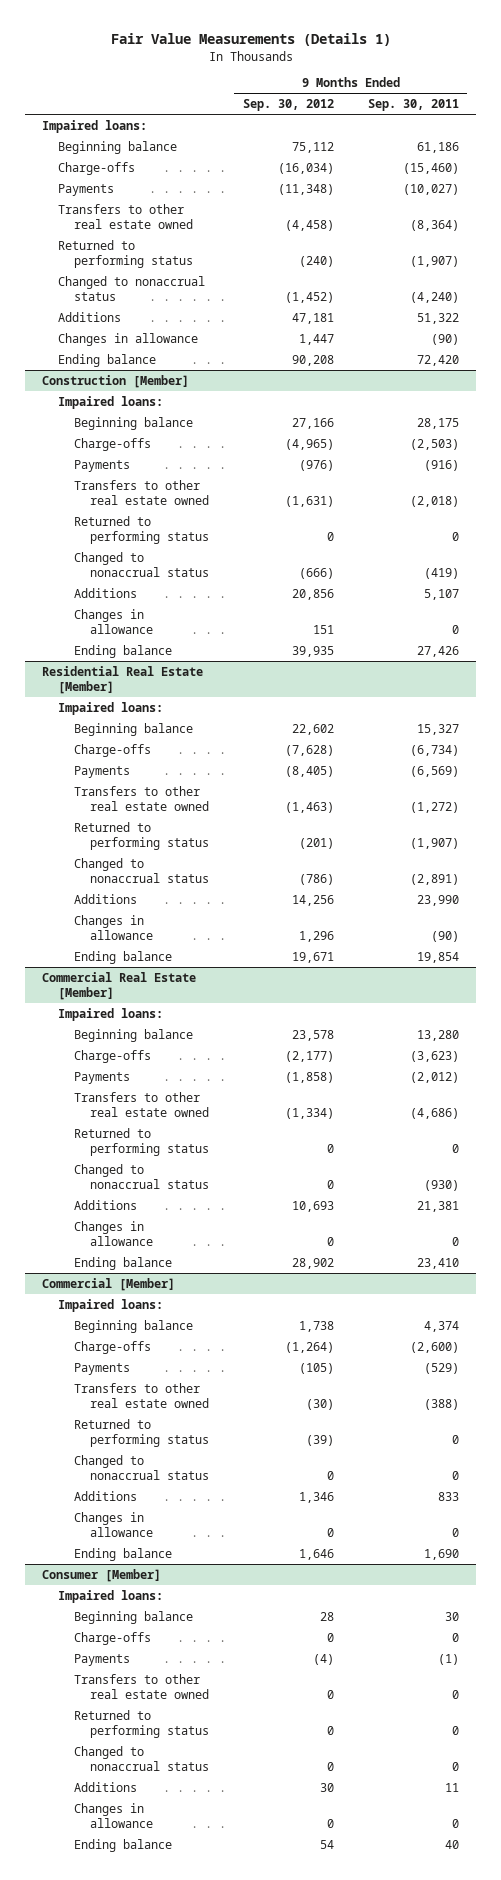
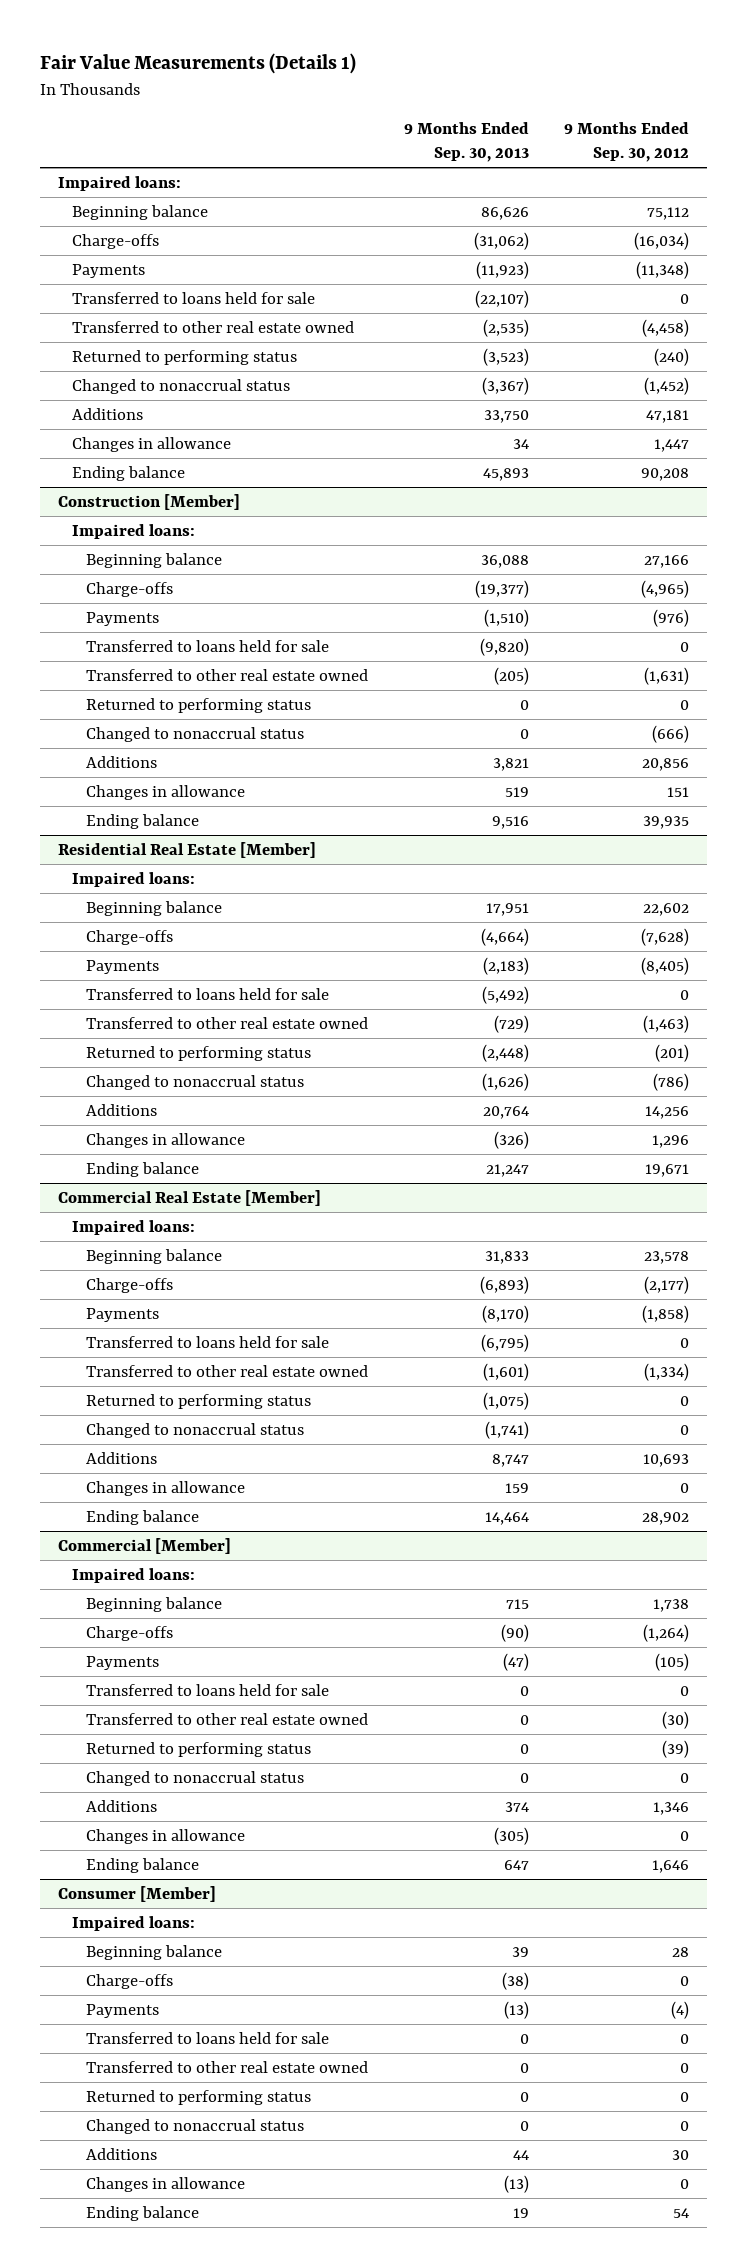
- | 9 Months Ended Sep. 30, 2012 | 9 Months Ended Sep. 30, 2011
+ | 9 Months Ended Sep. 30, 2013 | 9 Months Ended Sep. 30, 2012
- Transfers to other real estate owned | (4,458) | (8,364)
+ Transferred to loans held for sale | (22,107) | 0
+ Transferred to other real estate owned | (2,535) | (4,458)
@ Construction [Member]
- Transfers to other real estate owned | (1,631) | (2,018)
+ Transferred to loans held for sale | (9,820) | 0
+ Transferred to other real estate owned | (205) | (1,631)
@ Residential Real Estate [Member]
- Transfers to other real estate owned | (1,463) | (1,272)
+ Transferred to loans held for sale | (5,492) | 0
+ Transferred to other real estate owned | (729) | (1,463)
@ Commercial Real Estate [Member]
- Transfers to other real estate owned | (1,334) | (4,686)
+ Transferred to loans held for sale | (6,795) | 0
+ Transferred to other real estate owned | (1,601) | (1,334)
@ Commercial [Member]
- Transfers to other real estate owned | (30) | (388)
+ Transferred to loans held for sale | 0 | 0
+ Transferred to other real estate owned | 0 | (30)
@ Consumer [Member]
- Transfers to other real estate owned | 0 | 0
+ Transferred to loans held for sale | 0 | 0
+ Transferred to other real estate owned | 0 | 0

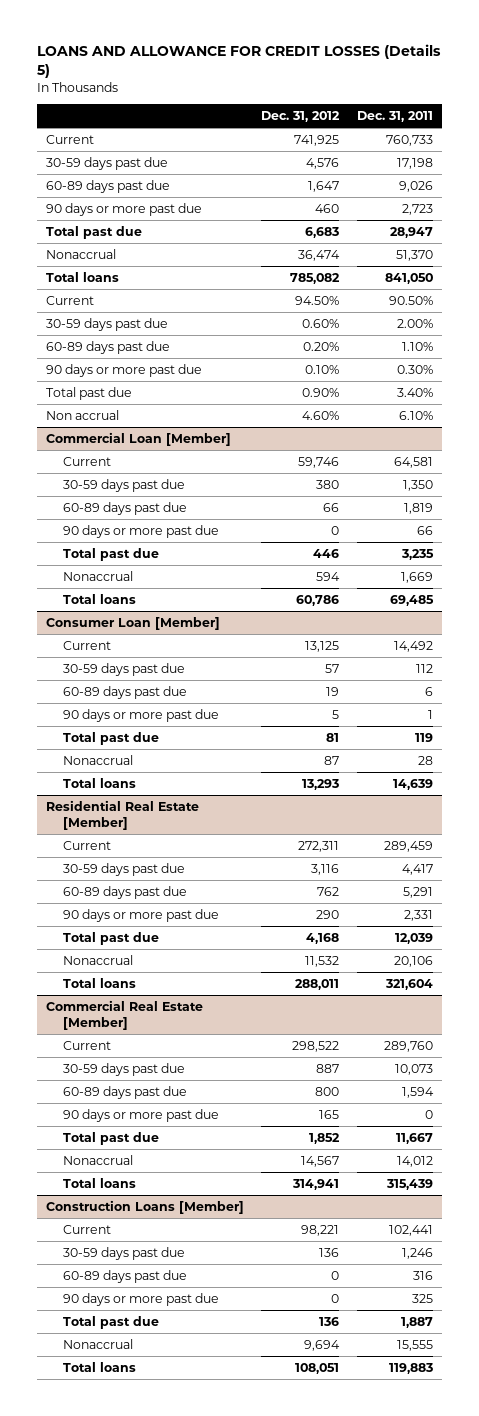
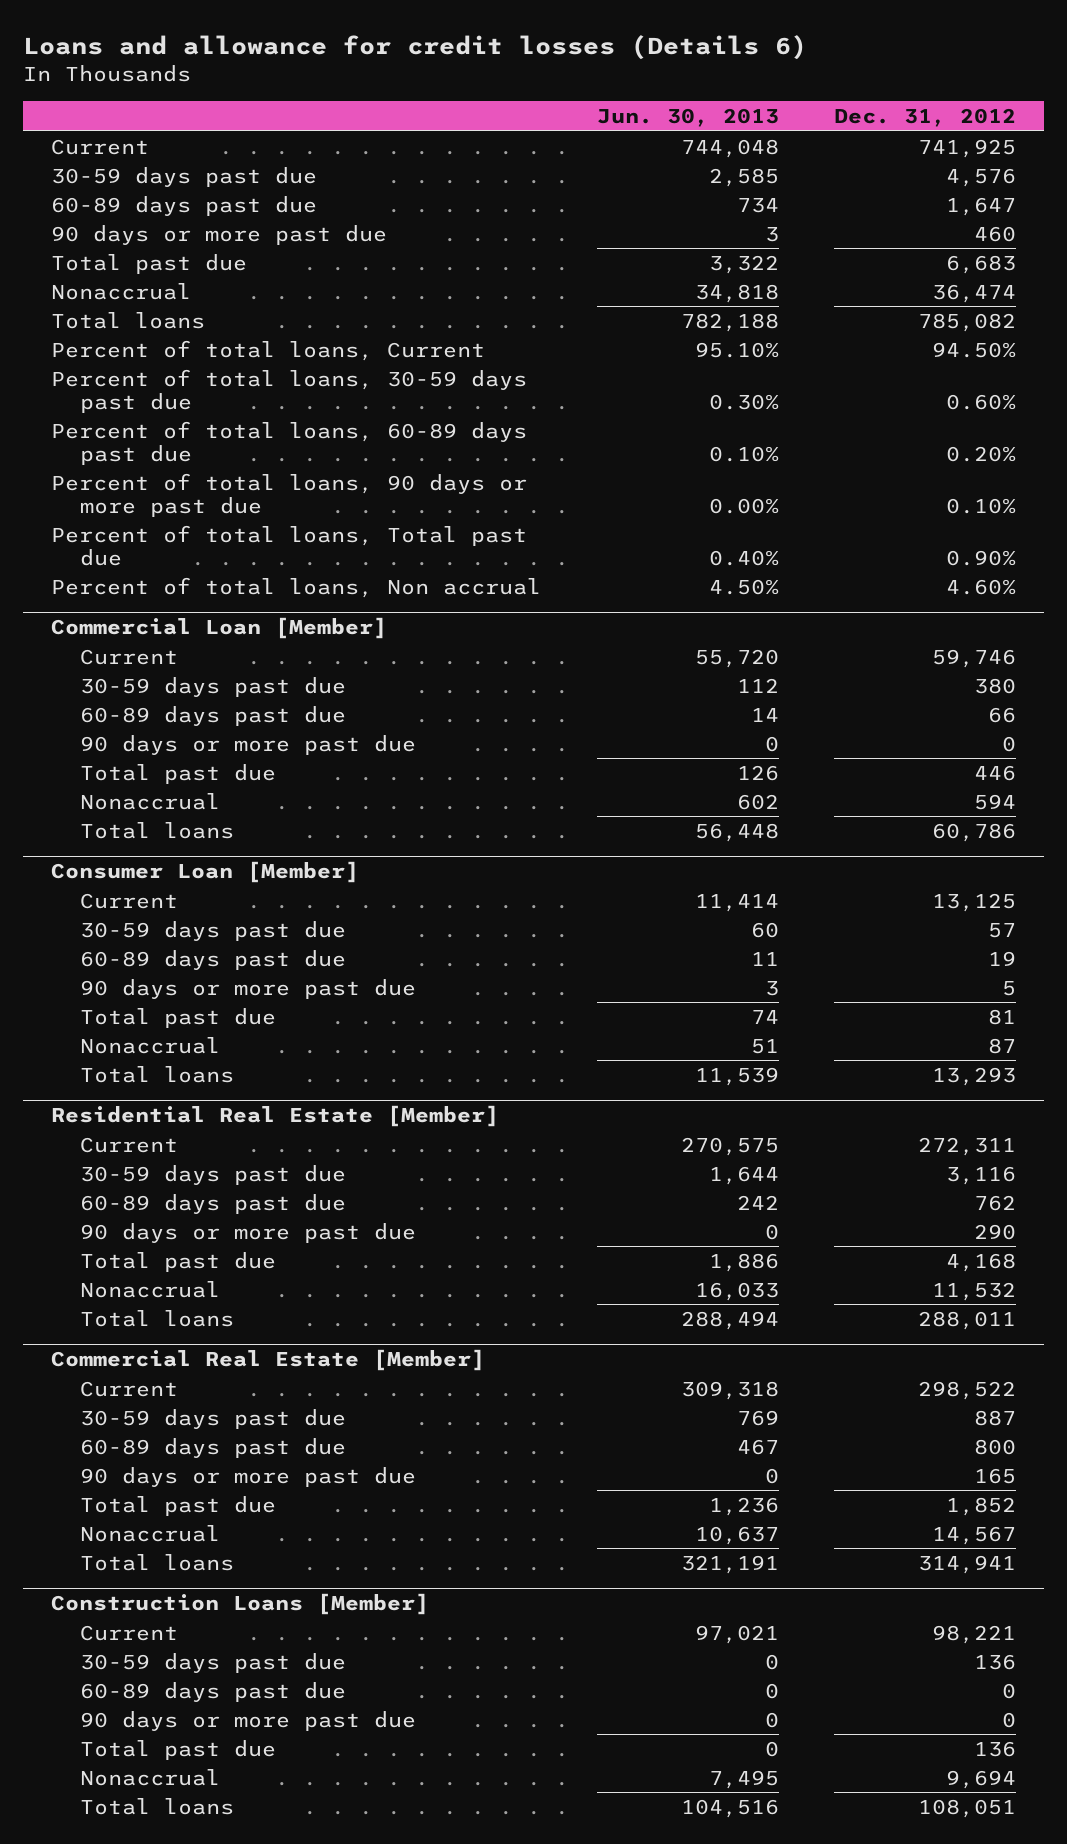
- LOANS AND ALLOWANCE FOR CREDIT LOSSES (Details 5)
+ Loans and allowance for credit losses (Details 6)
- | Dec. 31, 2012 | Dec. 31, 2011
+ | Jun. 30, 2013 | Dec. 31, 2012
- Current | 94.50% | 90.50%
- 30-59 days past due | 0.60% | 2.00%
- 60-89 days past due | 0.20% | 1.10%
- 90 days or more past due | 0.10% | 0.30%
- Total past due | 0.90% | 3.40%
- Non accrual | 4.60% | 6.10%
+ Percent of total loans, Current | 95.10% | 94.50%
+ Percent of total loans, 30-59 days past due | 0.30% | 0.60%
+ Percent of total loans, 60-89 days past due | 0.10% | 0.20%
+ Percent of total loans, 90 days or more past due | 0.00% | 0.10%
+ Percent of total loans, Total past due | 0.40% | 0.90%
+ Percent of total loans, Non accrual | 4.50% | 4.60%

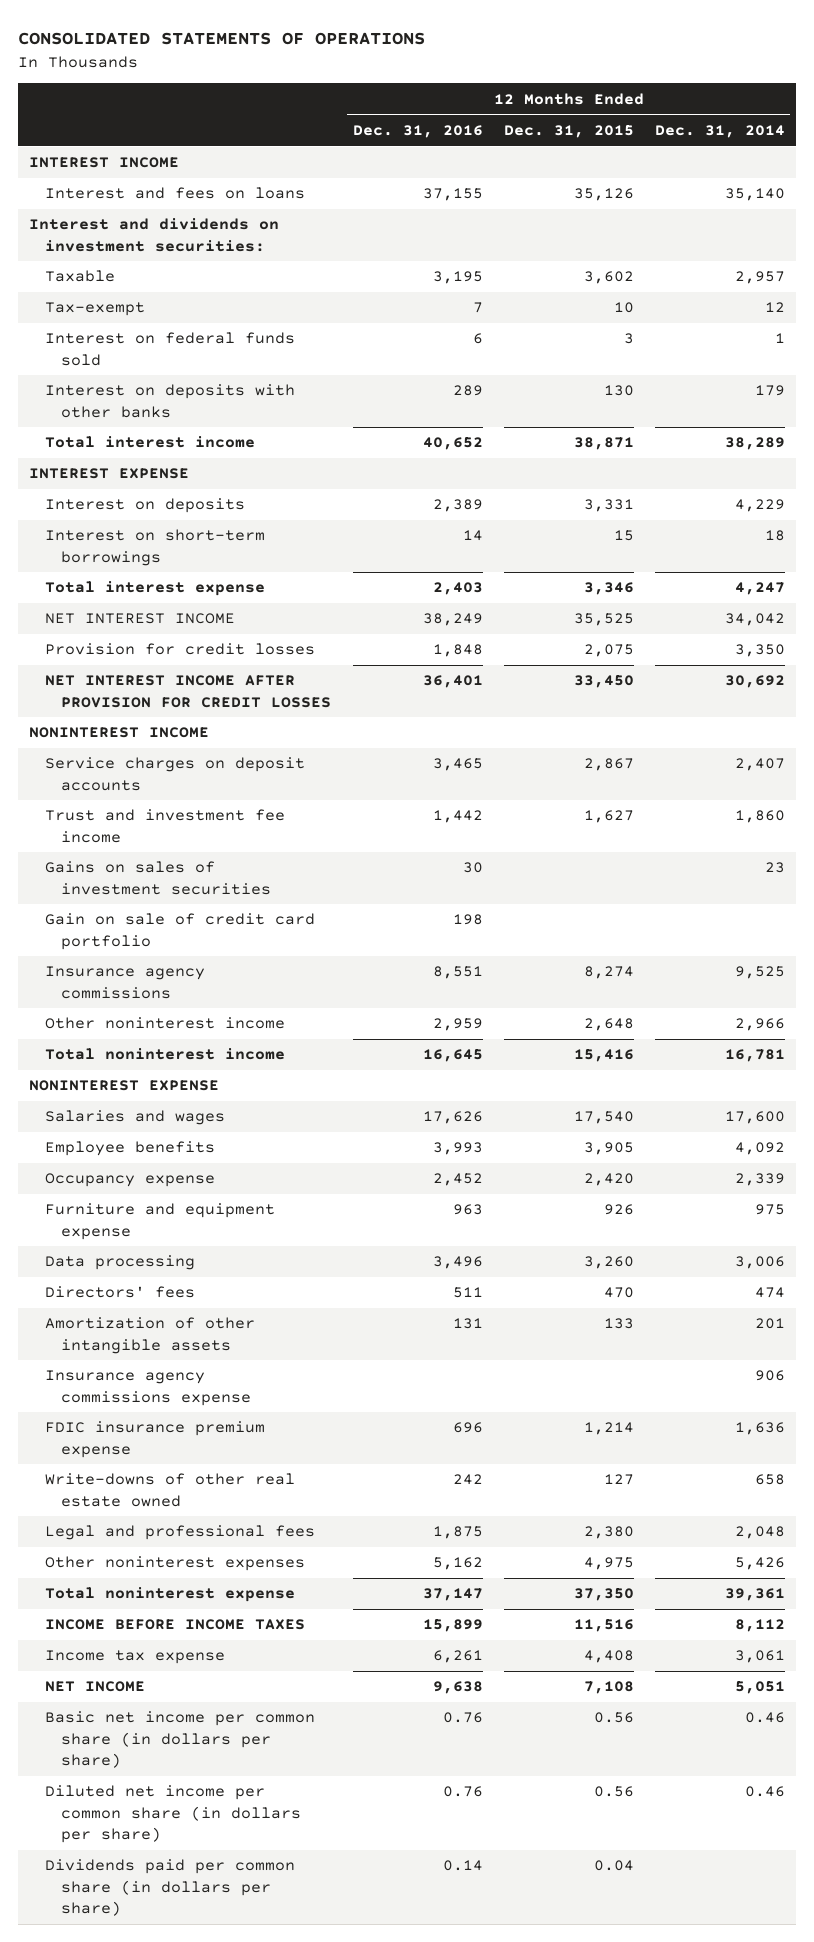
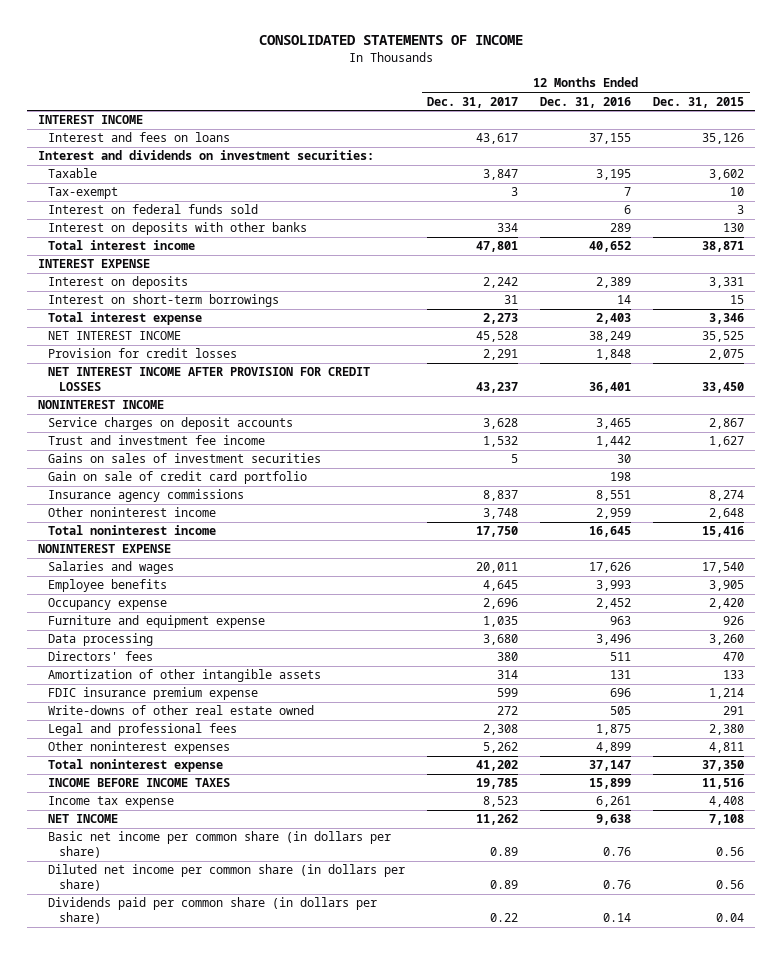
- CONSOLIDATED STATEMENTS OF OPERATIONS
+ CONSOLIDATED STATEMENTS OF INCOME
- | 12 Months Ended Dec. 31, 2016 | 12 Months Ended Dec. 31, 2015 | 12 Months Ended Dec. 31, 2014
+ | 12 Months Ended Dec. 31, 2017 | 12 Months Ended Dec. 31, 2016 | 12 Months Ended Dec. 31, 2015
- Insurance agency commissions expense | | | 906
- Write-downs of other real estate owned | 242 | 127 | 658
+ Write-downs of other real estate owned | 272 | 505 | 291
- Other noninterest expenses | 5,162 | 4,975 | 5,426
+ Other noninterest expenses | 5,262 | 4,899 | 4,811

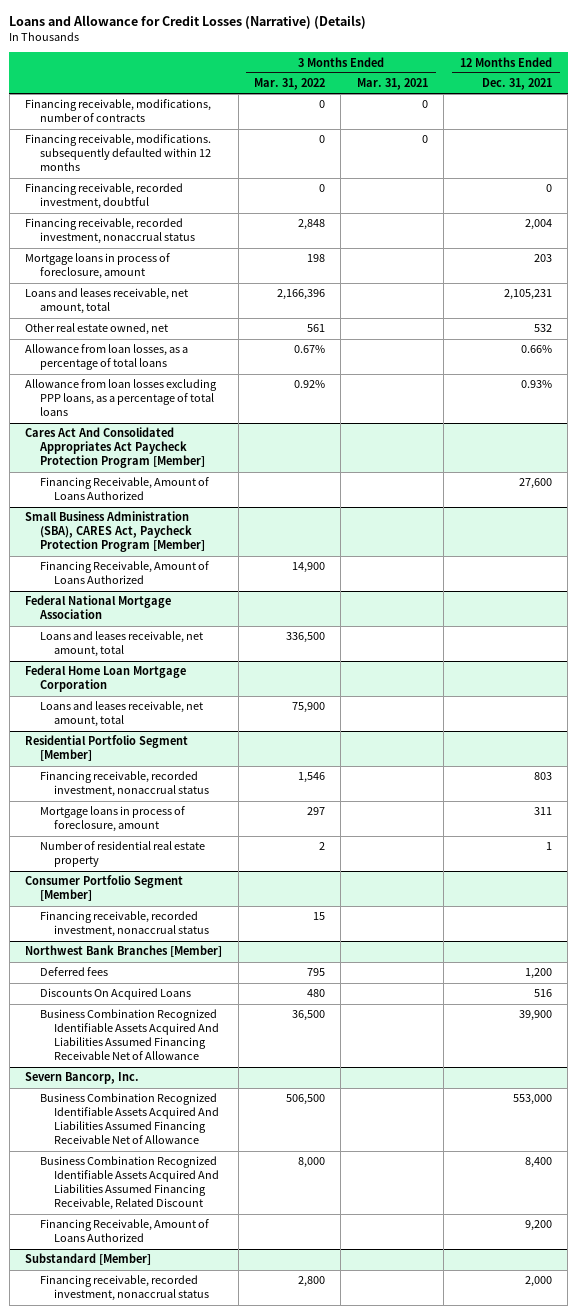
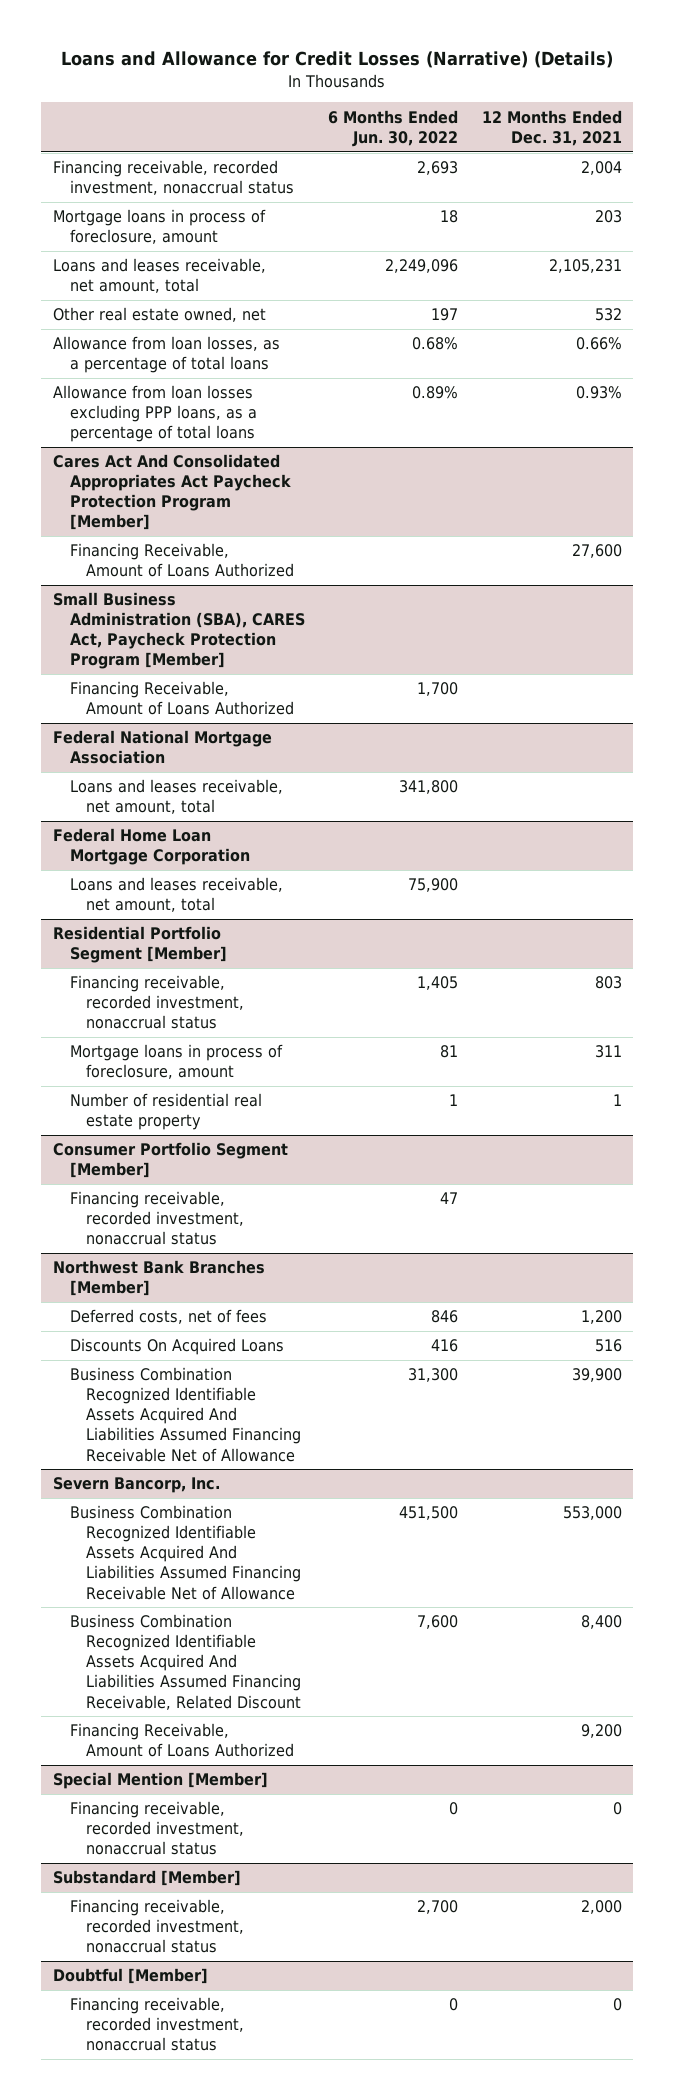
- | 3 Months Ended Mar. 31, 2022 | 3 Months Ended Mar. 31, 2021 | 12 Months Ended Dec. 31, 2021
+ | 6 Months Ended Jun. 30, 2022 | 12 Months Ended Dec. 31, 2021
- Financing receivable, modifications, number of contracts | 0 | 0 |
- Financing receivable, modifications. subsequently defaulted within 12 months | 0 | 0 |
- Financing receivable, recorded investment, doubtful | 0 | | 0
@ Northwest Bank Branches [Member]
- Deferred fees | 795 | | 1,200
+ Deferred costs, net of fees | 846 | 1,200
+ Special Mention [Member]
+ Financing receivable, recorded investment, nonaccrual status | 0 | 0
+ Doubtful [Member]
+ Financing receivable, recorded investment, nonaccrual status | 0 | 0

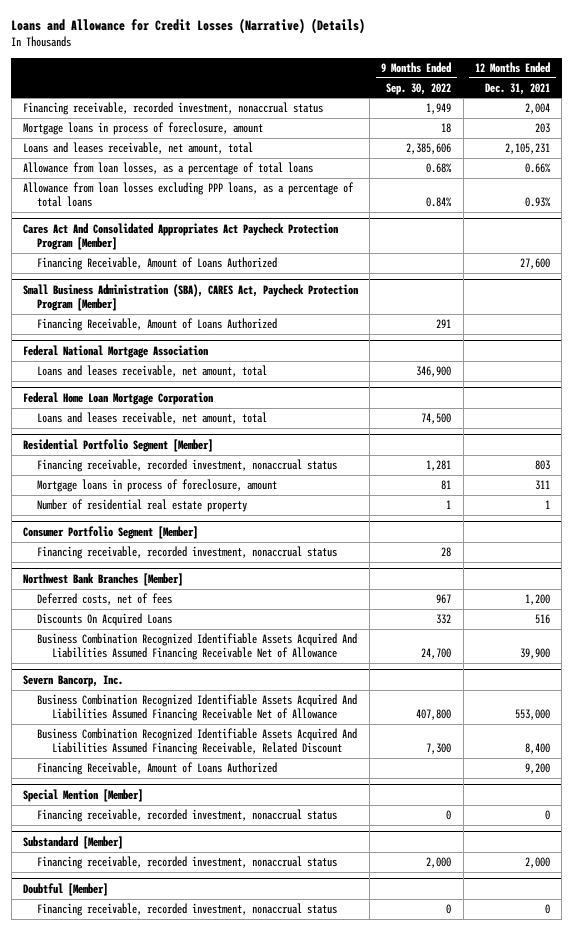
- | 6 Months Ended Jun. 30, 2022 | 12 Months Ended Dec. 31, 2021
+ | 9 Months Ended Sep. 30, 2022 | 12 Months Ended Dec. 31, 2021
- Other real estate owned, net | 197 | 532

